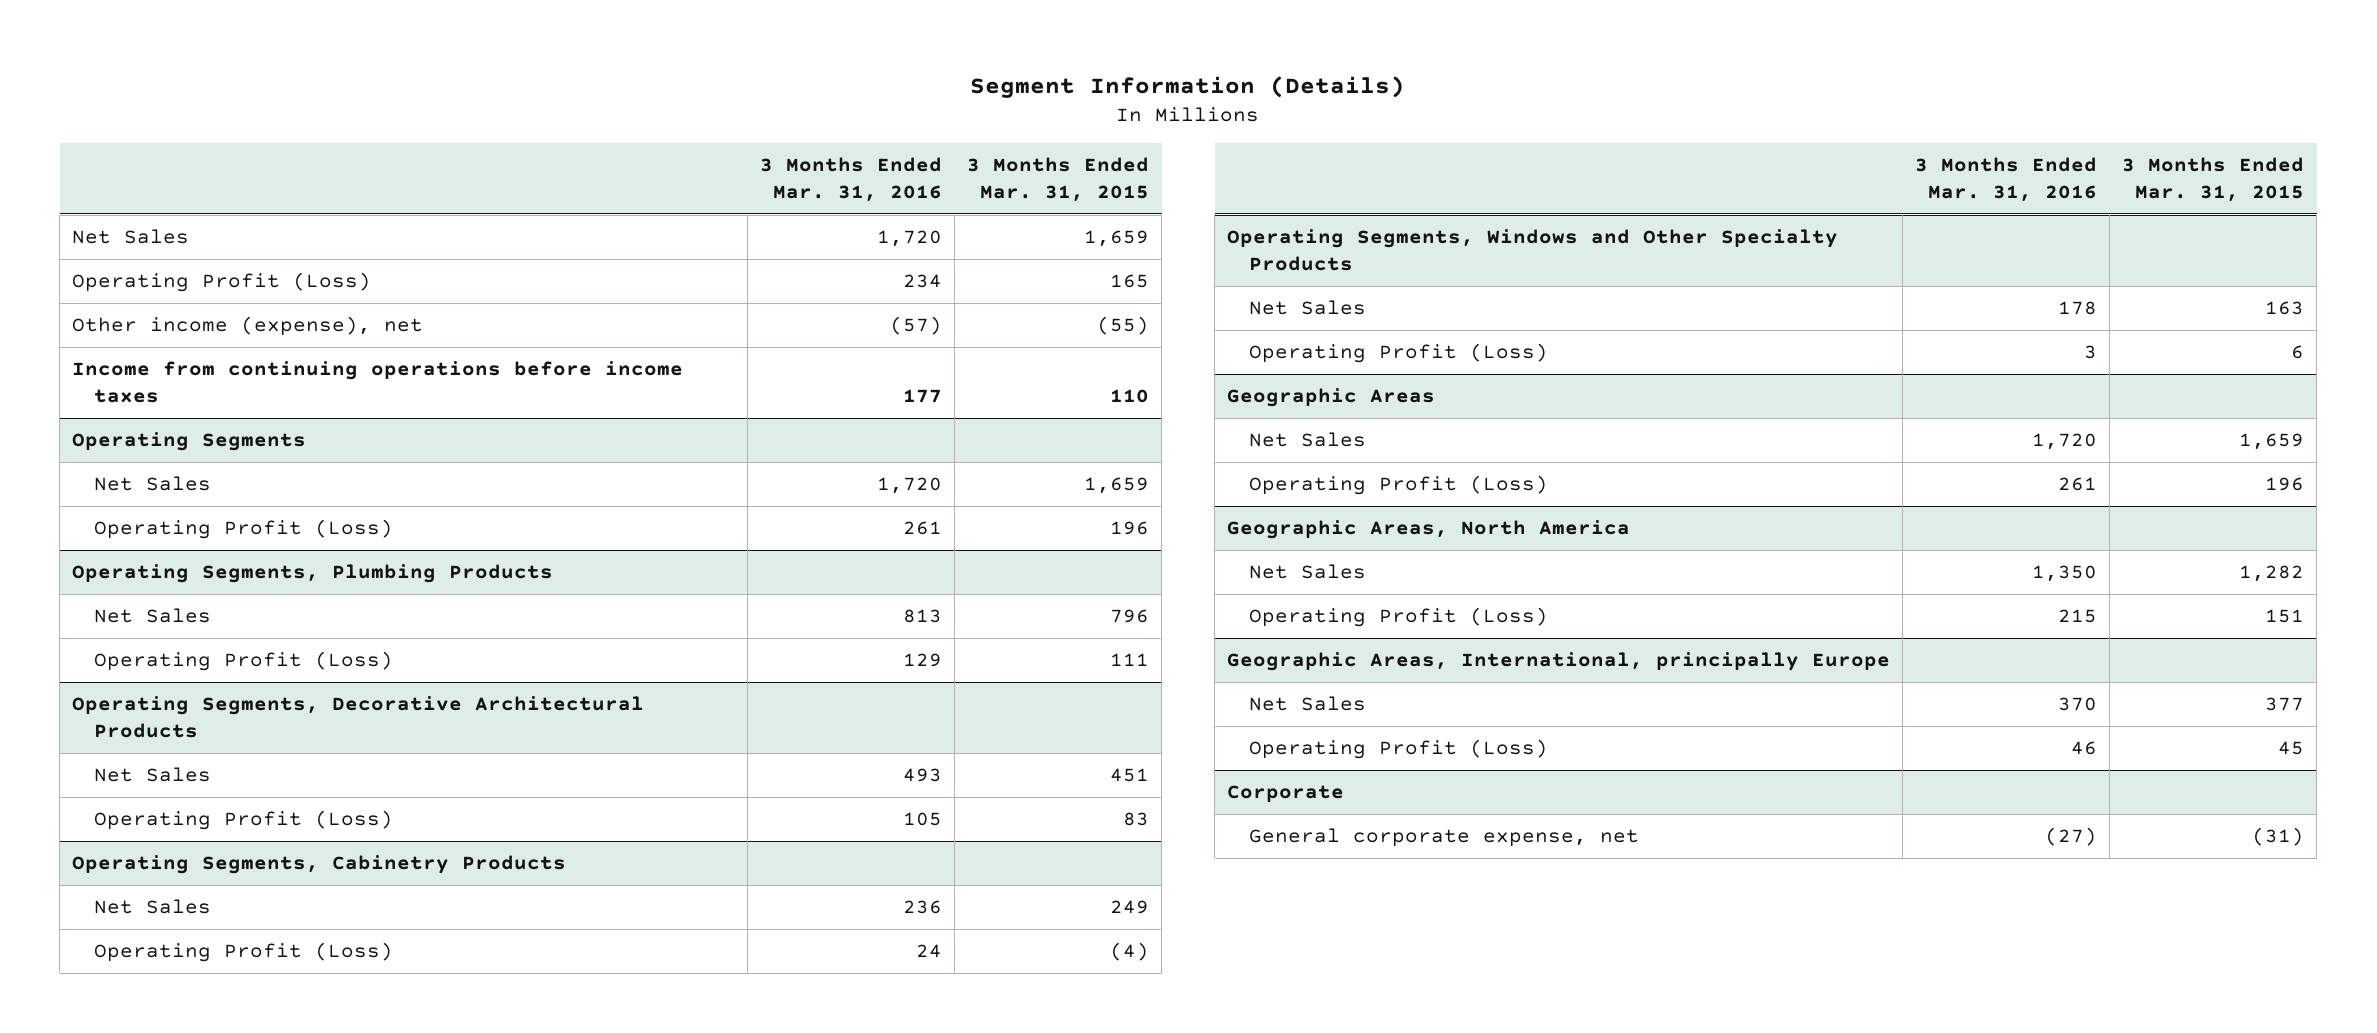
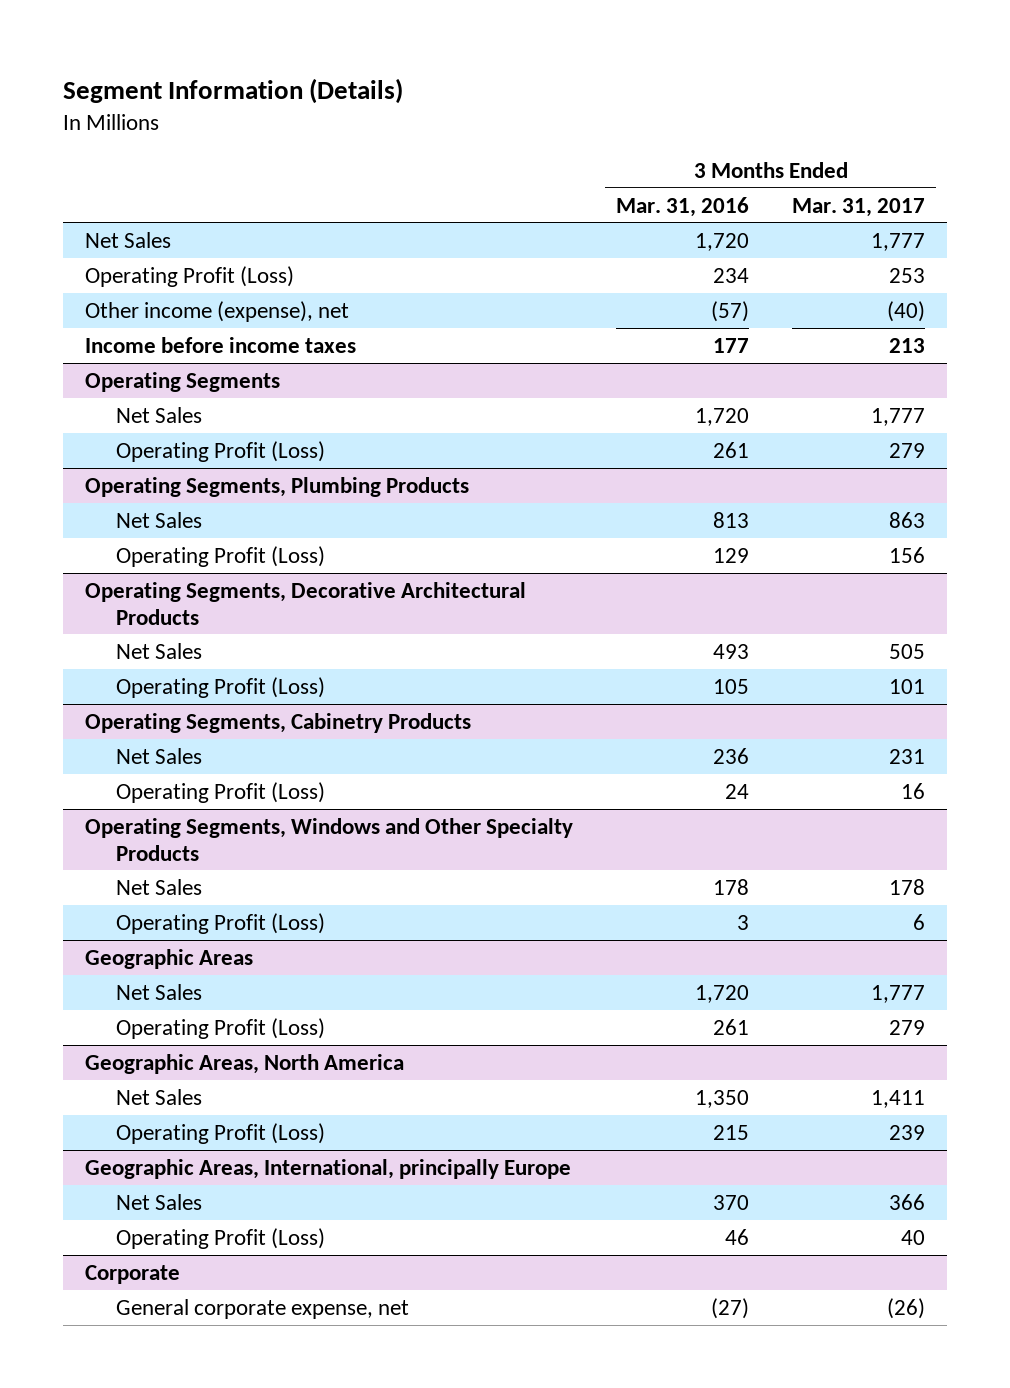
- | 3 Months Ended Mar. 31, 2016 | 3 Months Ended Mar. 31, 2015
+ | 3 Months Ended Mar. 31, 2016 | 3 Months Ended Mar. 31, 2017
- Income from continuing operations before income taxes | 177 | 110
+ Income before income taxes | 177 | 213

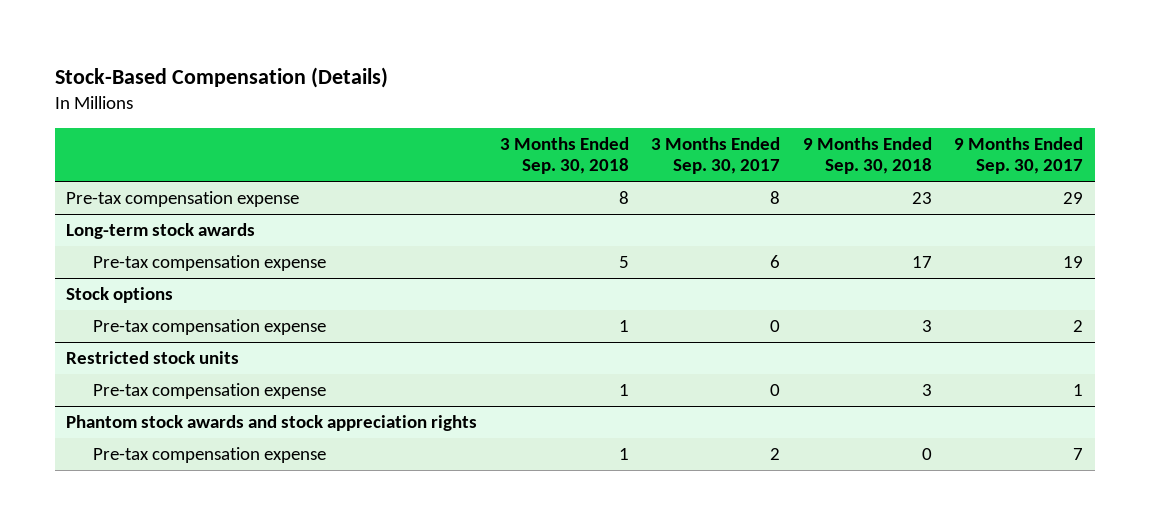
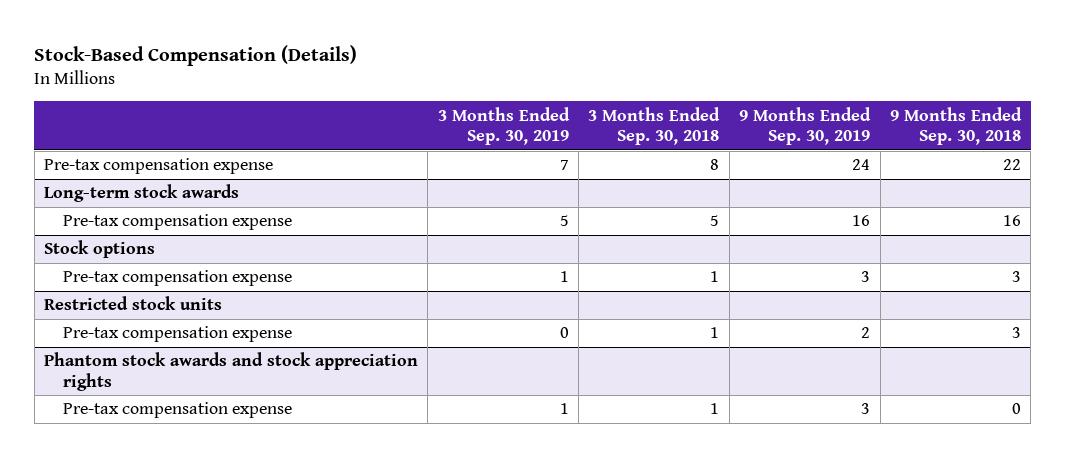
- | 3 Months Ended Sep. 30, 2018 | 3 Months Ended Sep. 30, 2017 | 9 Months Ended Sep. 30, 2018 | 9 Months Ended Sep. 30, 2017
+ | 3 Months Ended Sep. 30, 2019 | 3 Months Ended Sep. 30, 2018 | 9 Months Ended Sep. 30, 2019 | 9 Months Ended Sep. 30, 2018
- Pre-tax compensation expense | 8 | 8 | 23 | 29
+ Pre-tax compensation expense | 7 | 8 | 24 | 22
@ Long-term stock awards
- Pre-tax compensation expense | 5 | 6 | 17 | 19
+ Pre-tax compensation expense | 5 | 5 | 16 | 16

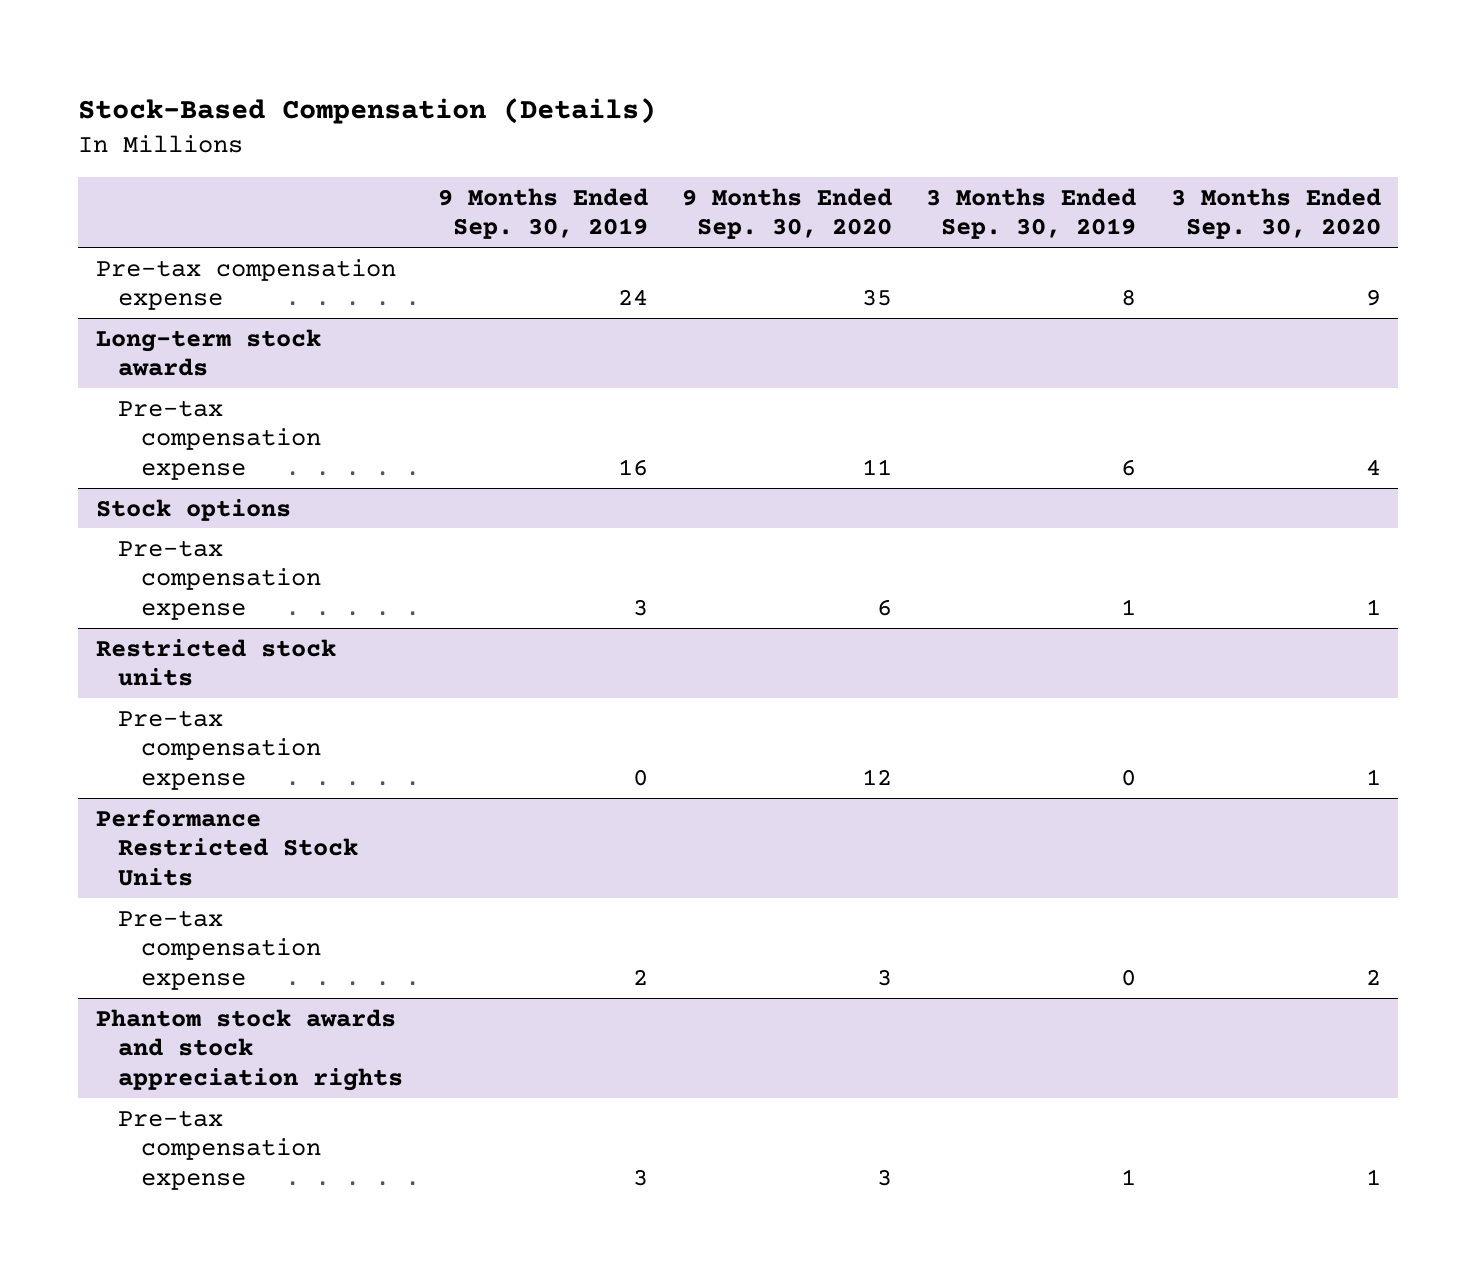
- | 3 Months Ended Sep. 30, 2019 | 3 Months Ended Sep. 30, 2018 | 9 Months Ended Sep. 30, 2019 | 9 Months Ended Sep. 30, 2018
+ | 9 Months Ended Sep. 30, 2019 | 9 Months Ended Sep. 30, 2020 | 3 Months Ended Sep. 30, 2019 | 3 Months Ended Sep. 30, 2020
- Pre-tax compensation expense | 7 | 8 | 24 | 22
+ Pre-tax compensation expense | 24 | 35 | 8 | 9
@ Long-term stock awards
- Pre-tax compensation expense | 5 | 5 | 16 | 16
+ Pre-tax compensation expense | 16 | 11 | 6 | 4
@ Restricted stock units
+ Pre-tax compensation expense | 0 | 12 | 0 | 1
+ Performance Restricted Stock Units

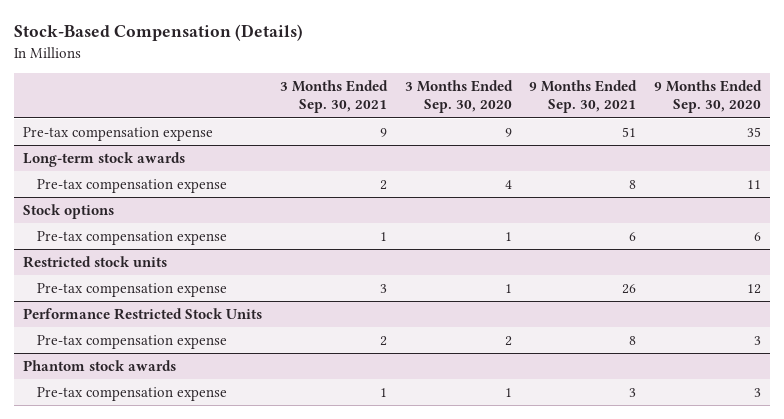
- | 9 Months Ended Sep. 30, 2019 | 9 Months Ended Sep. 30, 2020 | 3 Months Ended Sep. 30, 2019 | 3 Months Ended Sep. 30, 2020
+ | 3 Months Ended Sep. 30, 2021 | 3 Months Ended Sep. 30, 2020 | 9 Months Ended Sep. 30, 2021 | 9 Months Ended Sep. 30, 2020
- Phantom stock awards and stock appreciation rights
+ Phantom stock awards

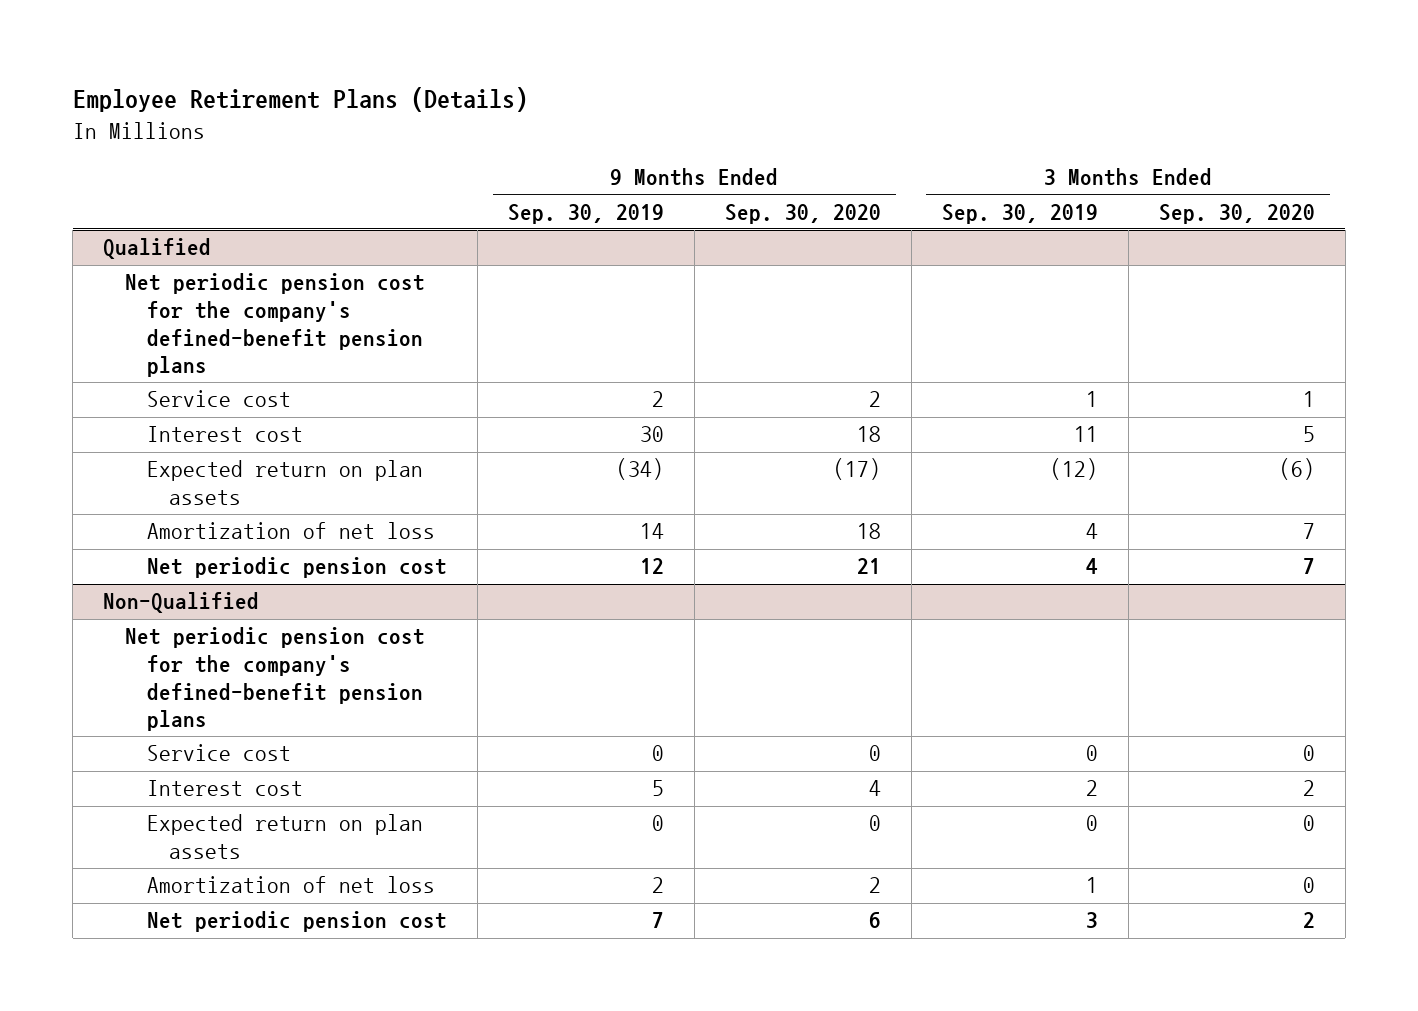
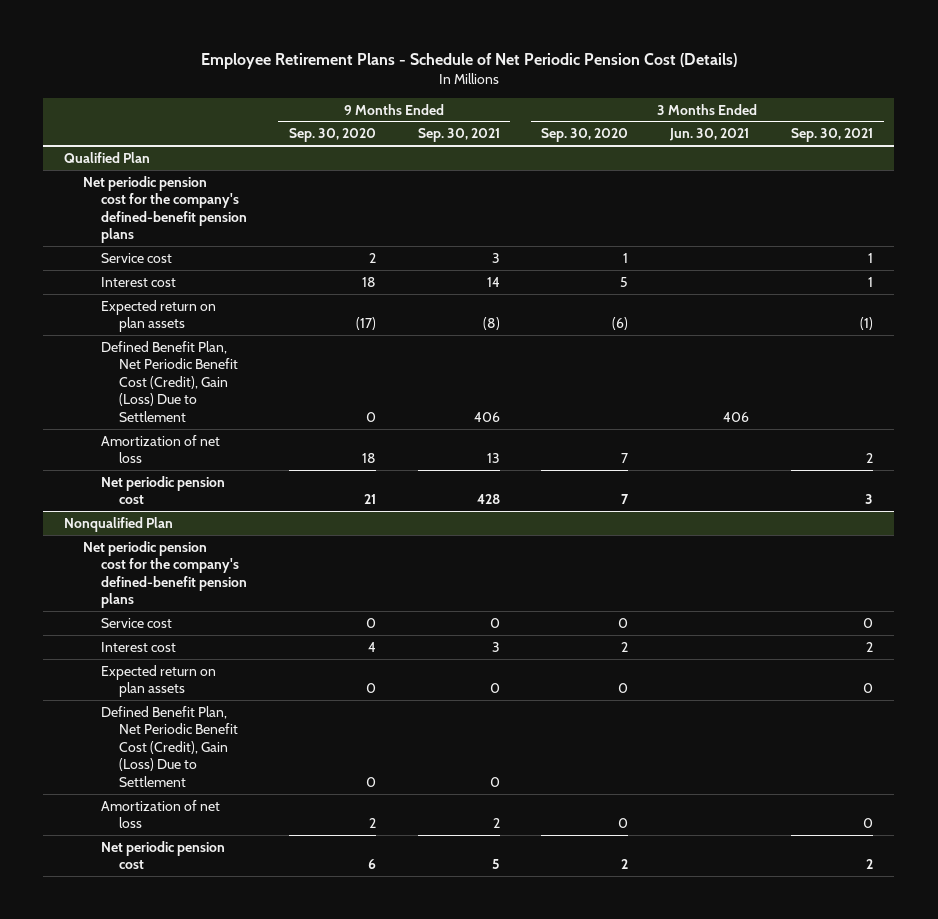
- Employee Retirement Plans (Details)
+ Employee Retirement Plans - Schedule of Net Periodic Pension Cost (Details)
- | 9 Months Ended Sep. 30, 2019 | 9 Months Ended Sep. 30, 2020 | 3 Months Ended Sep. 30, 2019 | 3 Months Ended Sep. 30, 2020
+ | 9 Months Ended Sep. 30, 2020 | 9 Months Ended Sep. 30, 2021 | 3 Months Ended Sep. 30, 2020 | 3 Months Ended Jun. 30, 2021 | 3 Months Ended Sep. 30, 2021
- Qualified
+ Qualified Plan
+ Defined Benefit Plan, Net Periodic Benefit Cost (Credit), Gain (Loss) Due to Settlement | 0 | 406 | | 406 |
- Non-Qualified
+ Nonqualified Plan
+ Defined Benefit Plan, Net Periodic Benefit Cost (Credit), Gain (Loss) Due to Settlement | 0 | 0 | | |

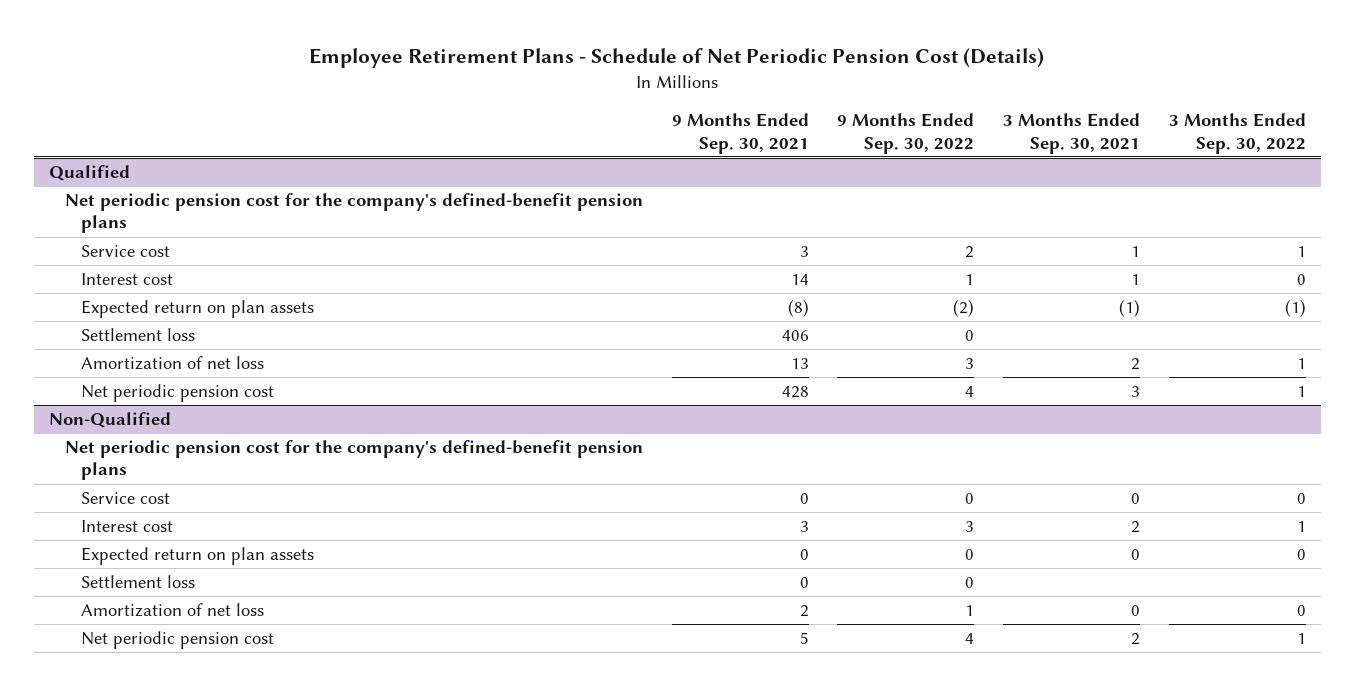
- | 9 Months Ended Sep. 30, 2020 | 9 Months Ended Sep. 30, 2021 | 3 Months Ended Sep. 30, 2020 | 3 Months Ended Jun. 30, 2021 | 3 Months Ended Sep. 30, 2021
+ | 9 Months Ended Sep. 30, 2021 | 9 Months Ended Sep. 30, 2022 | 3 Months Ended Sep. 30, 2021 | 3 Months Ended Sep. 30, 2022
- Qualified Plan
+ Qualified
- Defined Benefit Plan, Net Periodic Benefit Cost (Credit), Gain (Loss) Due to Settlement | 0 | 406 | | 406 |
+ Settlement loss | 406 | 0 | |
- Nonqualified Plan
+ Non-Qualified
- Defined Benefit Plan, Net Periodic Benefit Cost (Credit), Gain (Loss) Due to Settlement | 0 | 0 | | |
+ Settlement loss | 0 | 0 | |

